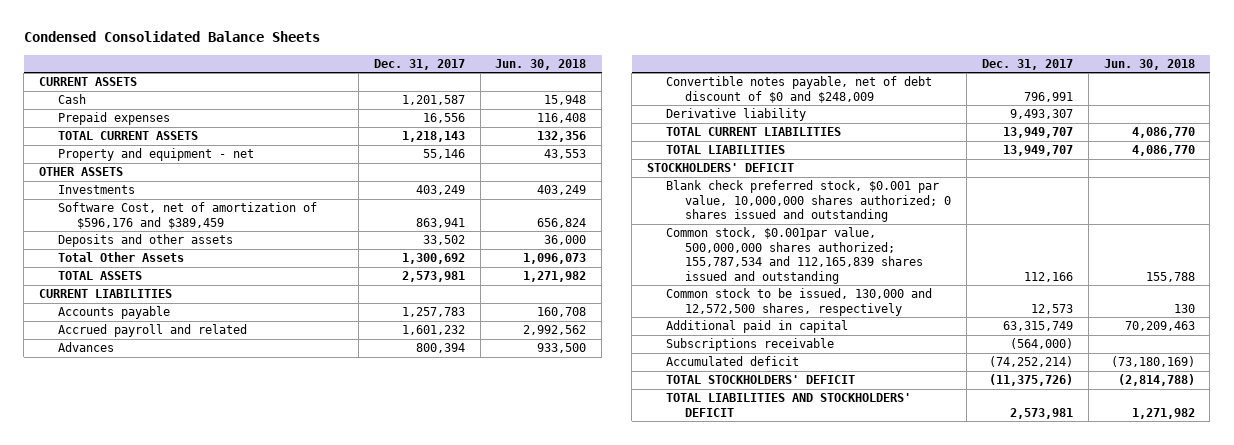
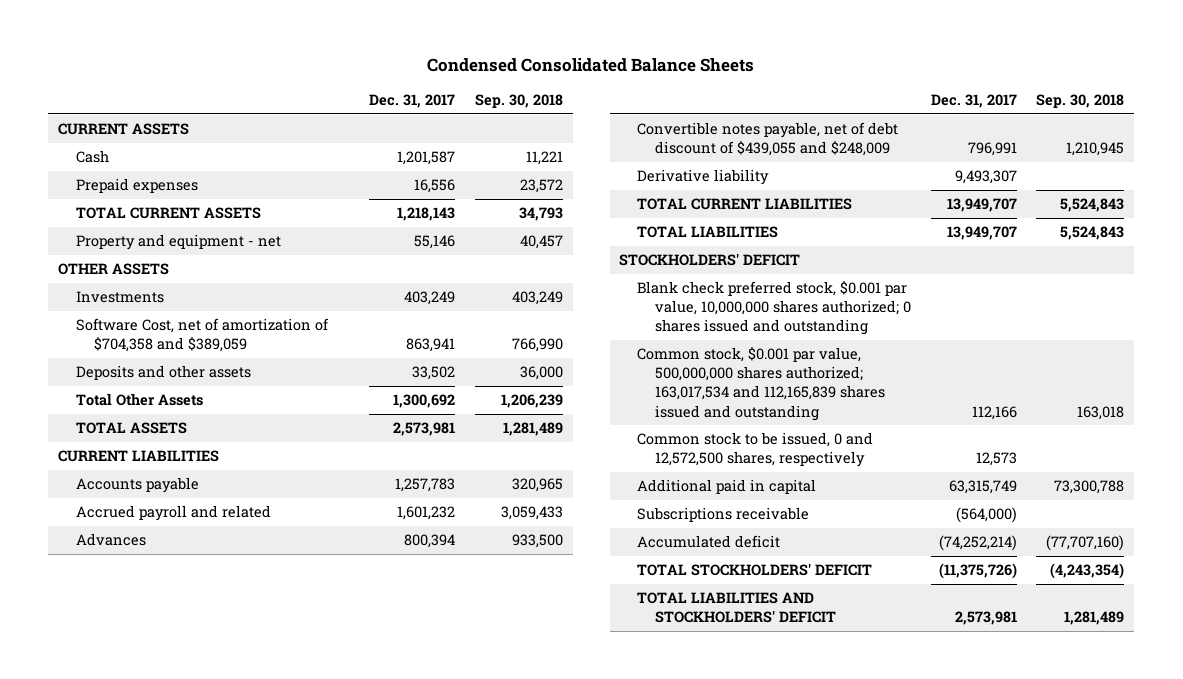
- | Dec. 31, 2017 | Jun. 30, 2018
+ | Dec. 31, 2017 | Sep. 30, 2018
- Software Cost, net of amortization of $596,176 and $389,459 | 863,941 | 656,824
+ Software Cost, net of amortization of $704,358 and $389,059 | 863,941 | 766,990
- Convertible notes payable, net of debt discount of $0 and $248,009 | 796,991 |
+ Convertible notes payable, net of debt discount of $439,055 and $248,009 | 796,991 | 1,210,945
- Common stock, $0.001par value, 500,000,000 shares authorized; 155,787,534 and 112,165,839 shares issued and outstanding | 112,166 | 155,788
- Common stock to be issued, 130,000 and 12,572,500 shares, respectively | 12,573 | 130
+ Common stock, $0.001 par value, 500,000,000 shares authorized; 163,017,534 and 112,165,839 shares issued and outstanding | 112,166 | 163,018
+ Common stock to be issued, 0 and 12,572,500 shares, respectively | 12,573 |

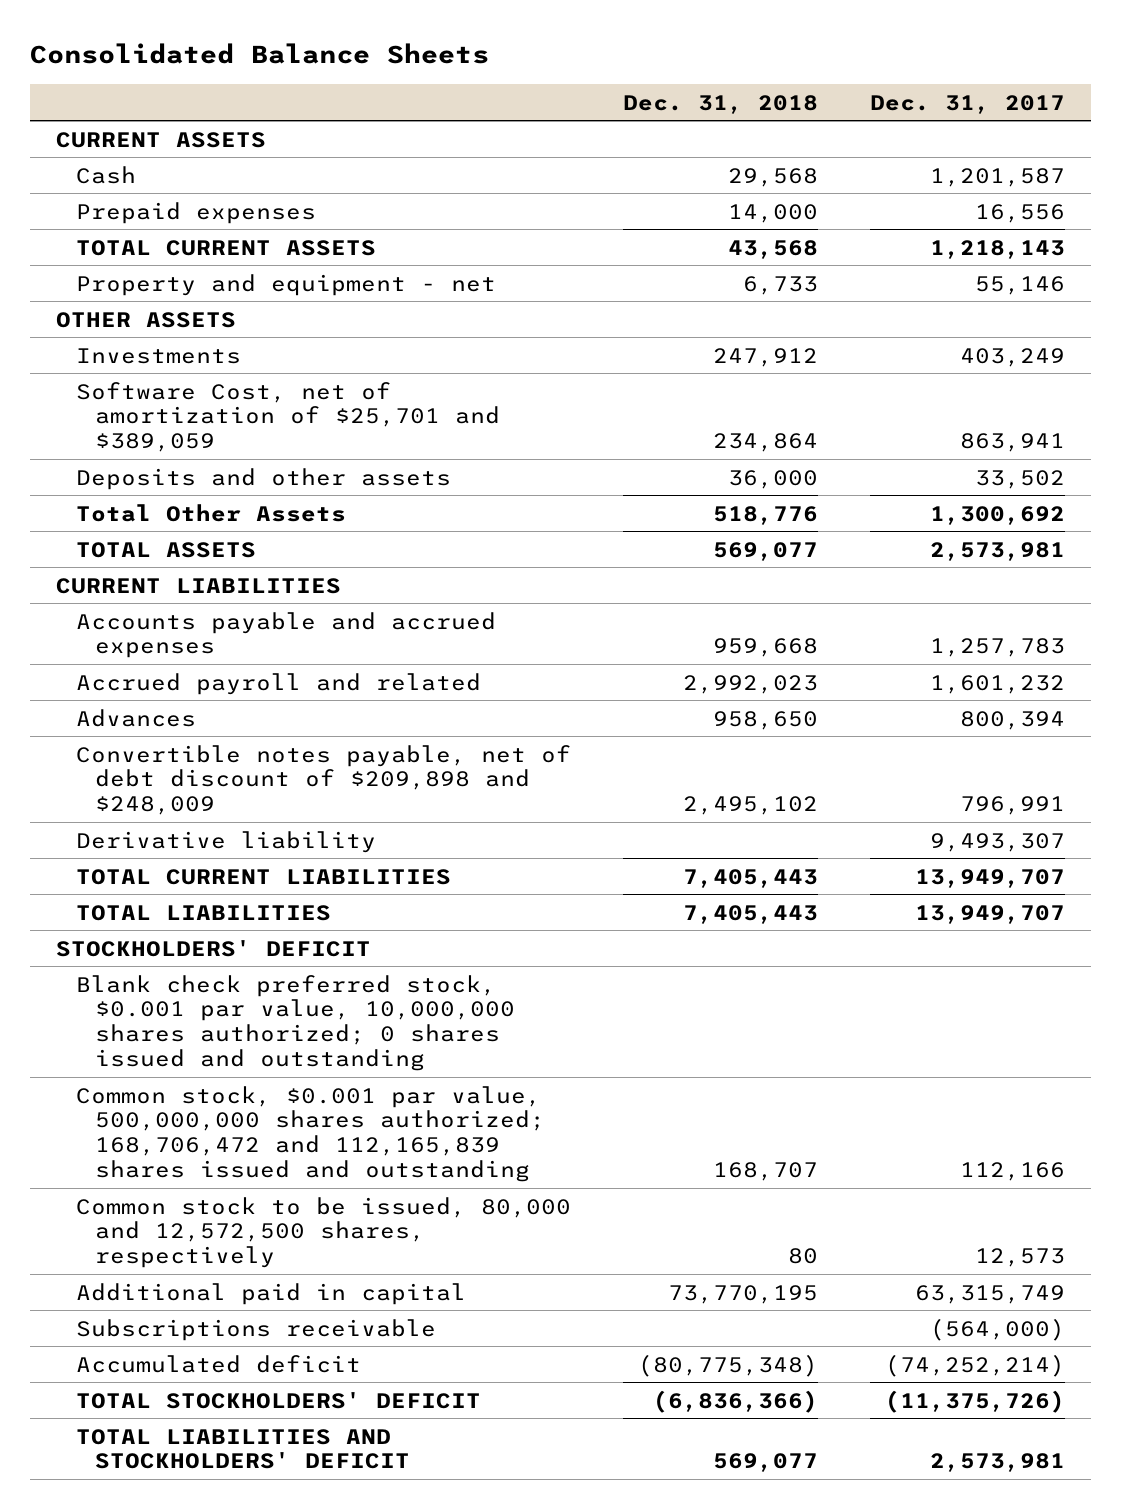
- Condensed Consolidated Balance Sheets
+ Consolidated Balance Sheets
- | Dec. 31, 2017 | Sep. 30, 2018
+ | Dec. 31, 2018 | Dec. 31, 2017
- Software Cost, net of amortization of $704,358 and $389,059 | 863,941 | 766,990
+ Software Cost, net of amortization of $25,701 and $389,059 | 234,864 | 863,941
- Accounts payable | 1,257,783 | 320,965
+ Accounts payable and accrued expenses | 959,668 | 1,257,783
- Convertible notes payable, net of debt discount of $439,055 and $248,009 | 796,991 | 1,210,945
+ Convertible notes payable, net of debt discount of $209,898 and $248,009 | 2,495,102 | 796,991
- Common stock, $0.001 par value, 500,000,000 shares authorized; 163,017,534 and 112,165,839 shares issued and outstanding | 112,166 | 163,018
- Common stock to be issued, 0 and 12,572,500 shares, respectively | 12,573 |
+ Common stock, $0.001 par value, 500,000,000 shares authorized; 168,706,472 and 112,165,839 shares issued and outstanding | 168,707 | 112,166
+ Common stock to be issued, 80,000 and 12,572,500 shares, respectively | 80 | 12,573

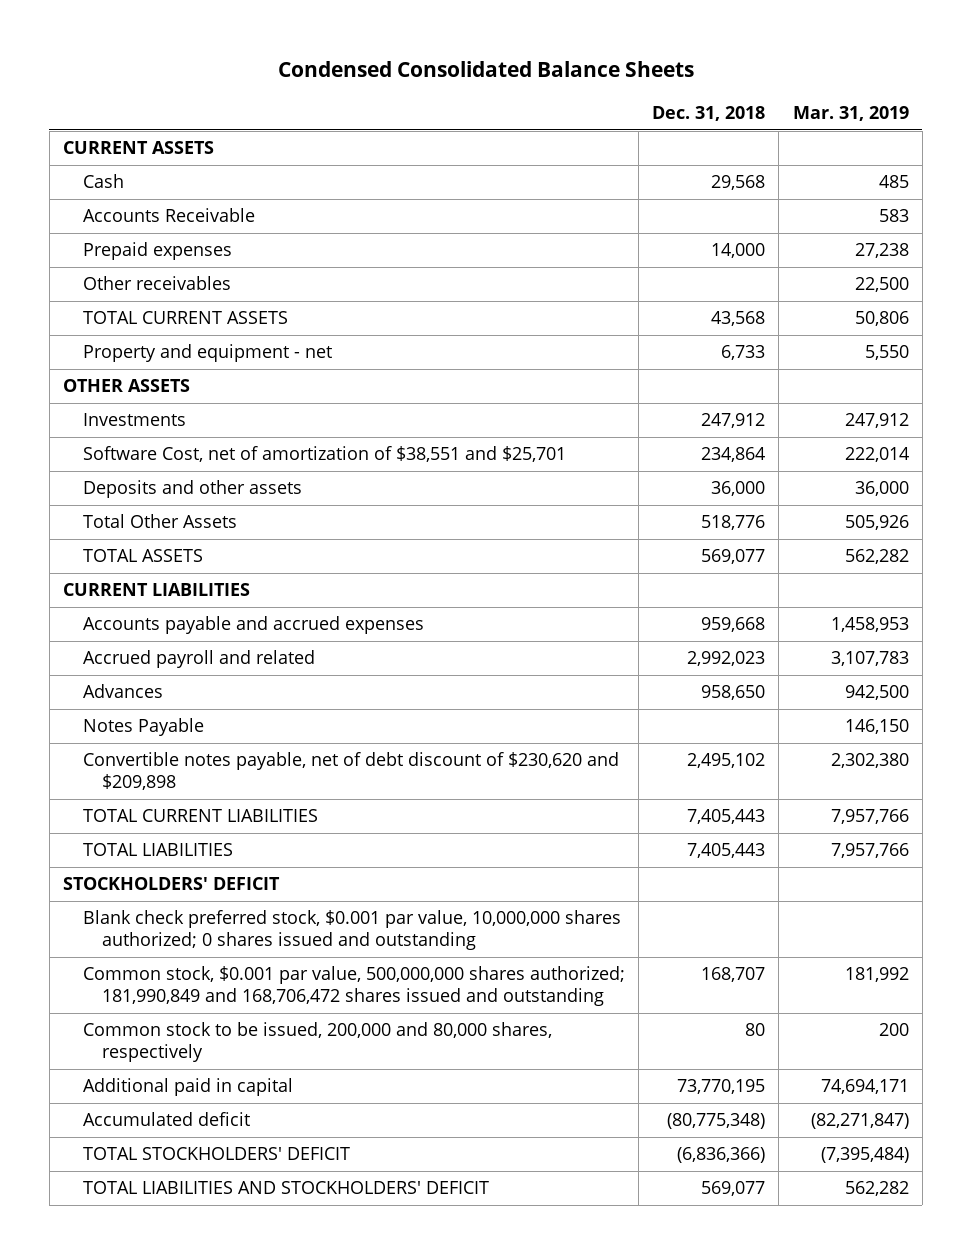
- Consolidated Balance Sheets
+ Condensed Consolidated Balance Sheets
- | Dec. 31, 2018 | Dec. 31, 2017
+ | Dec. 31, 2018 | Mar. 31, 2019
+ Accounts Receivable | | 583
+ Other receivables | | 22,500
- Software Cost, net of amortization of $25,701 and $389,059 | 234,864 | 863,941
+ Software Cost, net of amortization of $38,551 and $25,701 | 234,864 | 222,014
- Convertible notes payable, net of debt discount of $209,898 and $248,009 | 2,495,102 | 796,991
- Derivative liability | | 9,493,307
+ Notes Payable | | 146,150
+ Convertible notes payable, net of debt discount of $230,620 and $209,898 | 2,495,102 | 2,302,380
- Common stock, $0.001 par value, 500,000,000 shares authorized; 168,706,472 and 112,165,839 shares issued and outstanding | 168,707 | 112,166
- Common stock to be issued, 80,000 and 12,572,500 shares, respectively | 80 | 12,573
+ Common stock, $0.001 par value, 500,000,000 shares authorized; 181,990,849 and 168,706,472 shares issued and outstanding | 168,707 | 181,992
+ Common stock to be issued, 200,000 and 80,000 shares, respectively | 80 | 200
- Subscriptions receivable | | (564,000)

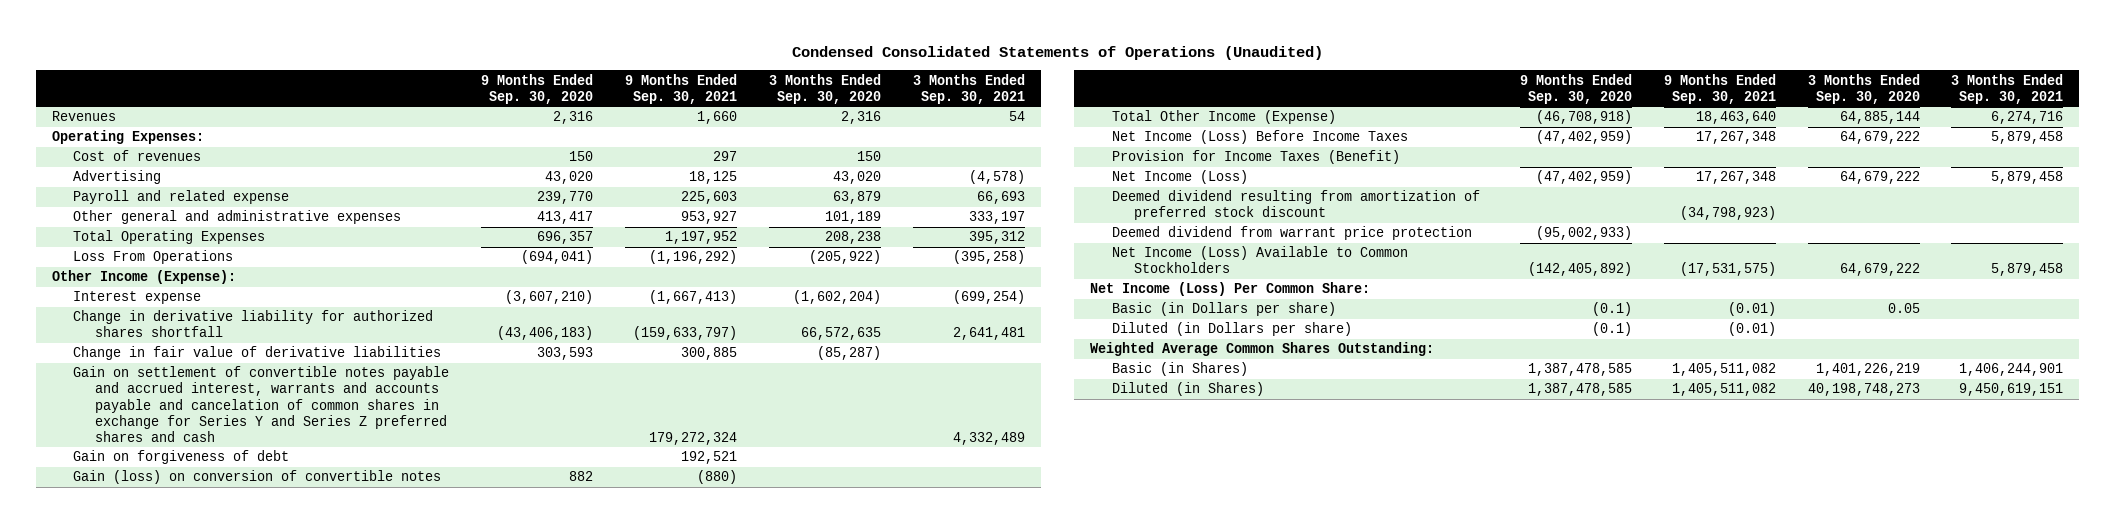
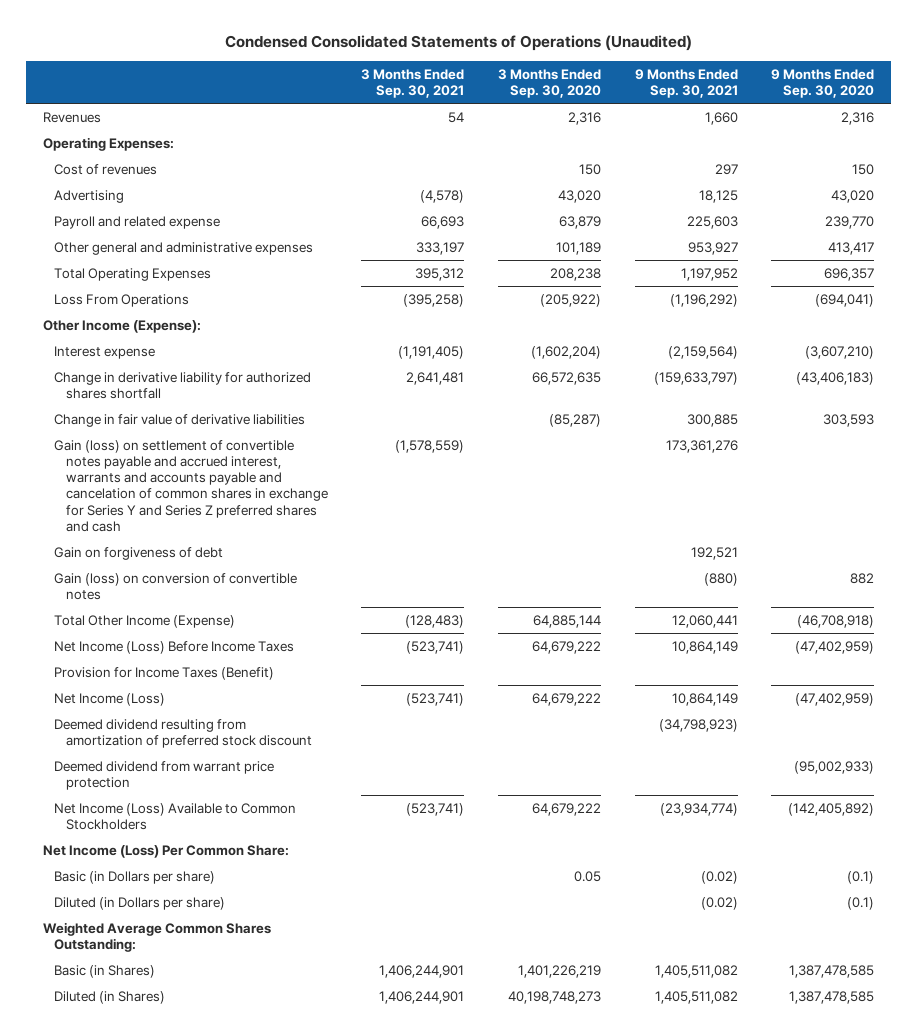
- | 9 Months Ended Sep. 30, 2020 | 9 Months Ended Sep. 30, 2021 | 3 Months Ended Sep. 30, 2020 | 3 Months Ended Sep. 30, 2021
+ | 3 Months Ended Sep. 30, 2021 | 3 Months Ended Sep. 30, 2020 | 9 Months Ended Sep. 30, 2021 | 9 Months Ended Sep. 30, 2020
- Interest expense | (3,607,210) | (1,667,413) | (1,602,204) | (699,254)
+ Interest expense | (1,191,405) | (1,602,204) | (2,159,564) | (3,607,210)
- Gain on settlement of convertible notes payable and accrued interest, warrants and accounts payable and cancelation of common shares in exchange for Series Y and Series Z preferred shares and cash | | 179,272,324 | | 4,332,489
+ Gain (loss) on settlement of convertible notes payable and accrued interest, warrants and accounts payable and cancelation of common shares in exchange for Series Y and Series Z preferred shares and cash | (1,578,559) | | 173,361,276 |
- Total Other Income (Expense) | (46,708,918) | 18,463,640 | 64,885,144 | 6,274,716
- Net Income (Loss) Before Income Taxes | (47,402,959) | 17,267,348 | 64,679,222 | 5,879,458
+ Total Other Income (Expense) | (128,483) | 64,885,144 | 12,060,441 | (46,708,918)
+ Net Income (Loss) Before Income Taxes | (523,741) | 64,679,222 | 10,864,149 | (47,402,959)
- Net Income (Loss) | (47,402,959) | 17,267,348 | 64,679,222 | 5,879,458
+ Net Income (Loss) | (523,741) | 64,679,222 | 10,864,149 | (47,402,959)
- Net Income (Loss) Available to Common Stockholders | (142,405,892) | (17,531,575) | 64,679,222 | 5,879,458
+ Net Income (Loss) Available to Common Stockholders | (523,741) | 64,679,222 | (23,934,774) | (142,405,892)
- Basic (in Dollars per share) | (0.1) | (0.01) | 0.05 |
- Diluted (in Dollars per share) | (0.1) | (0.01) | |
+ Basic (in Dollars per share) | | 0.05 | (0.02) | (0.1)
+ Diluted (in Dollars per share) | | | (0.02) | (0.1)
- Diluted (in Shares) | 1,387,478,585 | 1,405,511,082 | 40,198,748,273 | 9,450,619,151
+ Diluted (in Shares) | 1,406,244,901 | 40,198,748,273 | 1,405,511,082 | 1,387,478,585

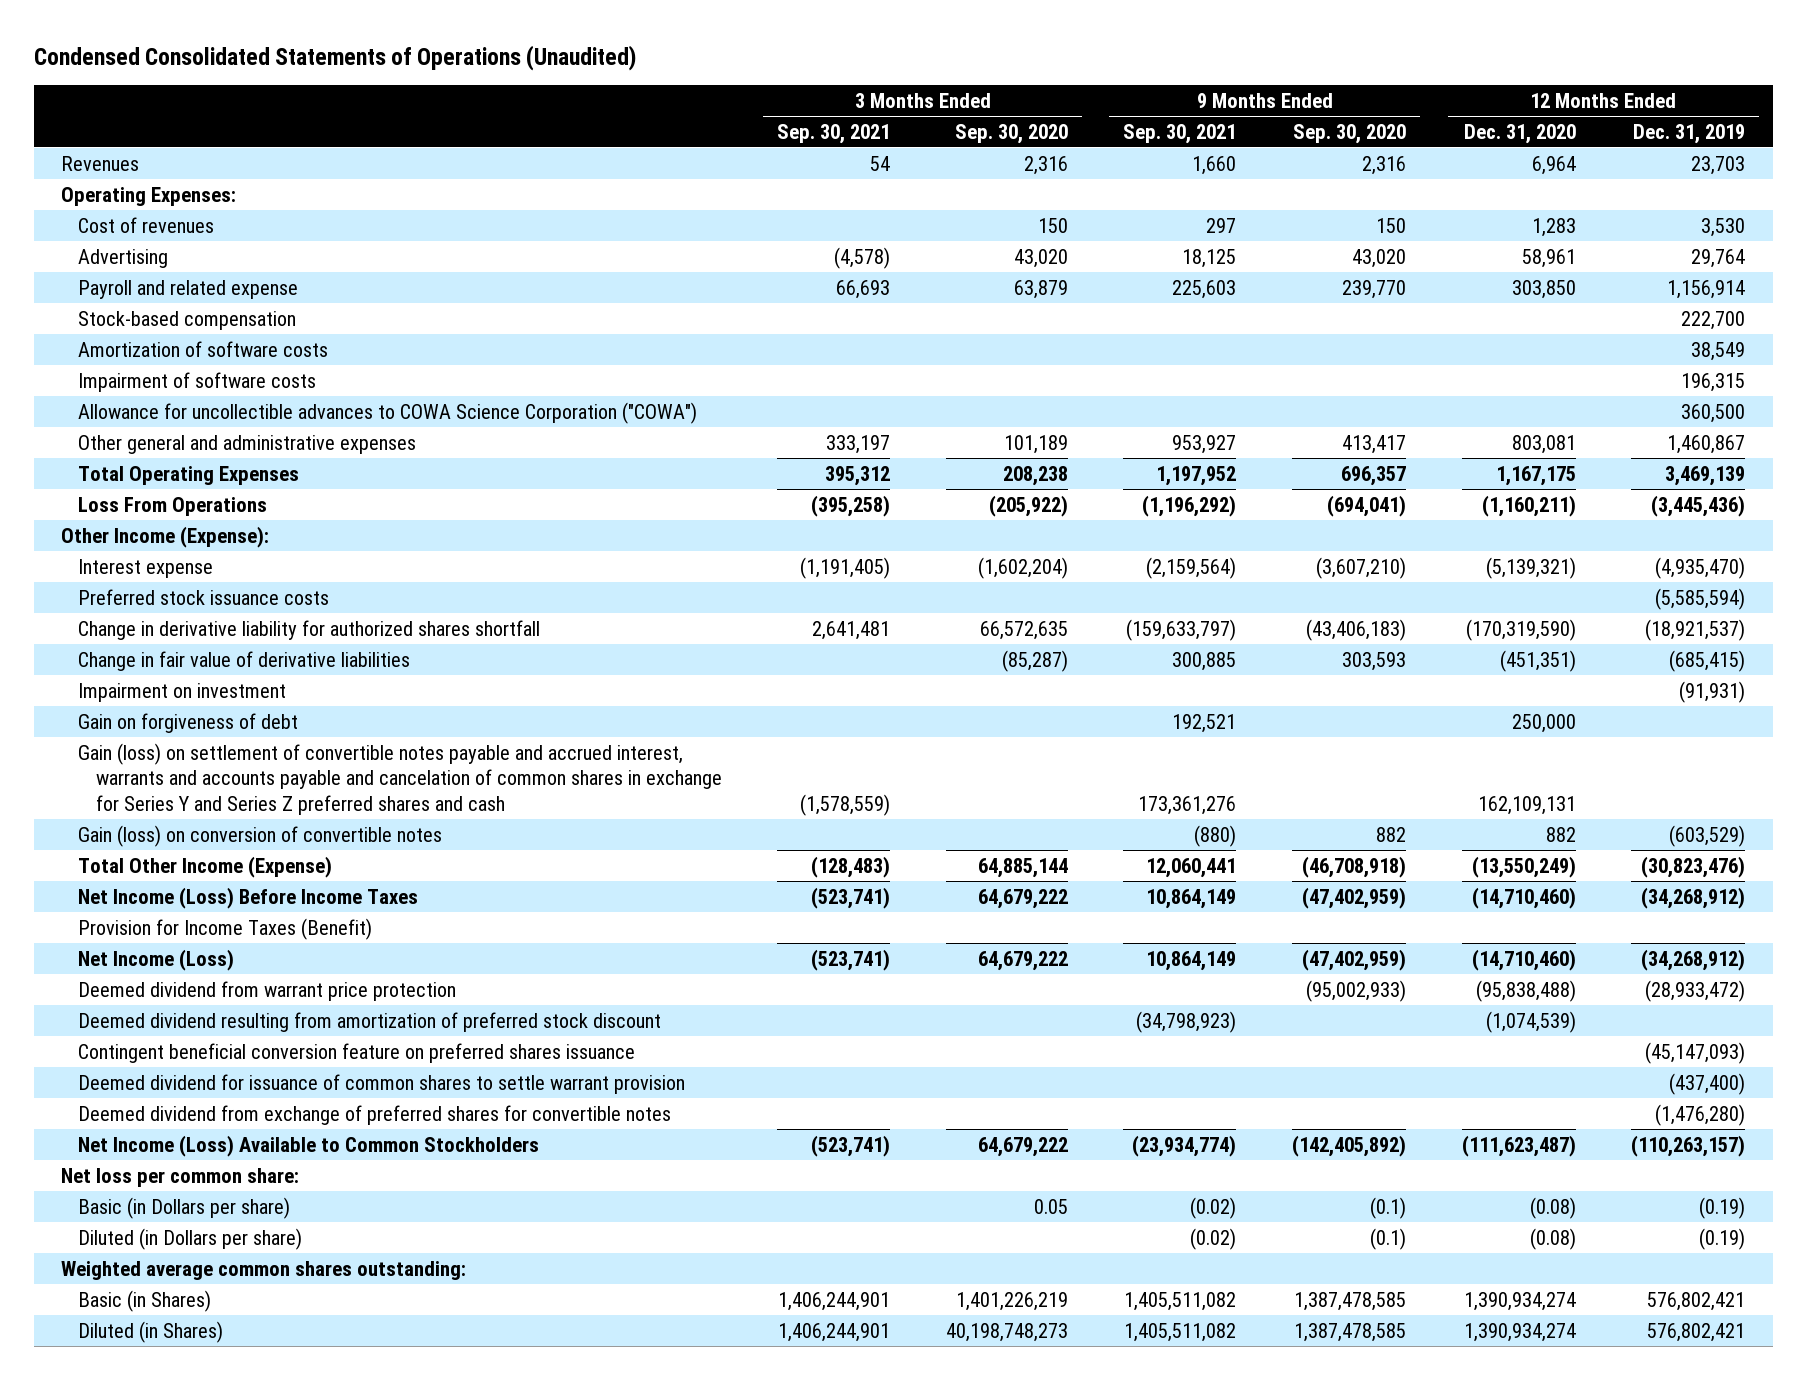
- | 3 Months Ended Sep. 30, 2021 | 3 Months Ended Sep. 30, 2020 | 9 Months Ended Sep. 30, 2021 | 9 Months Ended Sep. 30, 2020
+ | 3 Months Ended Sep. 30, 2021 | 3 Months Ended Sep. 30, 2020 | 9 Months Ended Sep. 30, 2021 | 9 Months Ended Sep. 30, 2020 | 12 Months Ended Dec. 31, 2020 | 12 Months Ended Dec. 31, 2019
+ Stock-based compensation | | | | | | 222,700
+ Amortization of software costs | | | | | | 38,549
+ Impairment of software costs | | | | | | 196,315
+ Allowance for uncollectible advances to COWA Science Corporation ("COWA") | | | | | | 360,500
+ Preferred stock issuance costs | | | | | | (5,585,594)
+ Impairment on investment | | | | | | (91,931)
moved down: Gain (loss) on settlement of convertible notes payable and accrued interest, warrants and accounts payable and cancelation of common shares in exchange for Series Y and Series Z preferred shares and cash | (1,578,559) | | 173,361,276 | | 162,109,131 |
moved down: Deemed dividend resulting from amortization of preferred stock discount | | | (34,798,923) | | (1,074,539) |
+ Contingent beneficial conversion feature on preferred shares issuance | | | | | | (45,147,093)
+ Deemed dividend for issuance of common shares to settle warrant provision | | | | | | (437,400)
+ Deemed dividend from exchange of preferred shares for convertible notes | | | | | | (1,476,280)
- Net Income (Loss) Per Common Share:
+ Net loss per common share:
- Weighted Average Common Shares Outstanding:
+ Weighted average common shares outstanding:

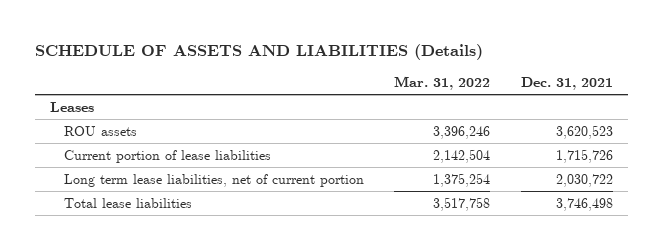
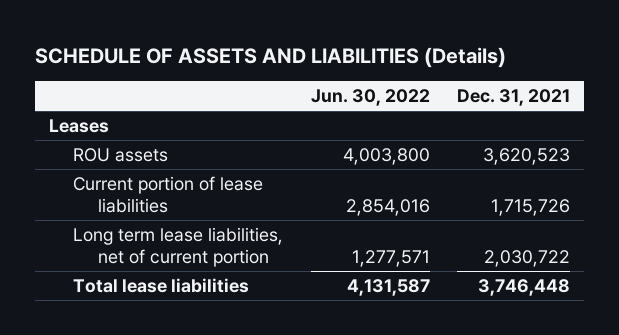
- | Mar. 31, 2022 | Dec. 31, 2021
+ | Jun. 30, 2022 | Dec. 31, 2021
- Total lease liabilities | 3,517,758 | 3,746,498
+ Total lease liabilities | 4,131,587 | 3,746,448

